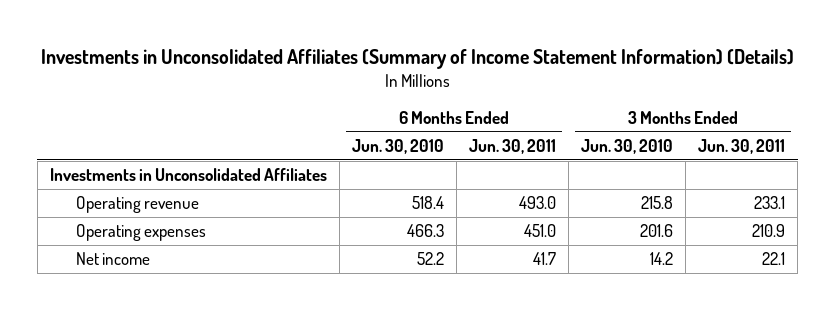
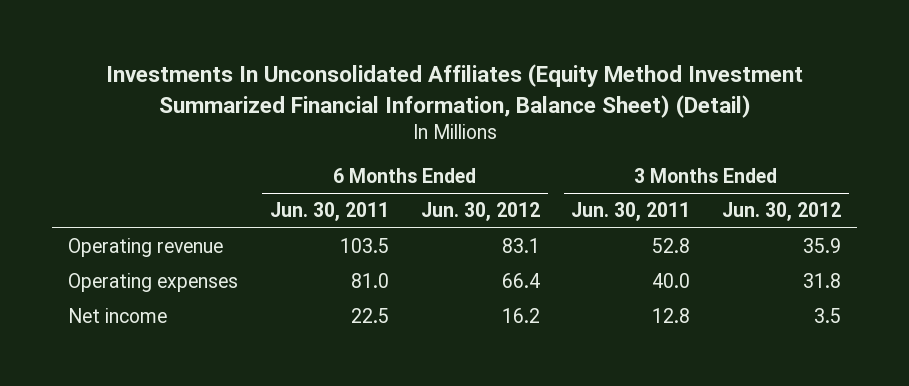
- Investments in Unconsolidated Affiliates (Summary of Income Statement Information) (Details)
+ Investments In Unconsolidated Affiliates (Equity Method Investment Summarized Financial Information, Balance Sheet) (Detail)
- | 6 Months Ended Jun. 30, 2010 | 6 Months Ended Jun. 30, 2011 | 3 Months Ended Jun. 30, 2010 | 3 Months Ended Jun. 30, 2011
+ | 6 Months Ended Jun. 30, 2011 | 6 Months Ended Jun. 30, 2012 | 3 Months Ended Jun. 30, 2011 | 3 Months Ended Jun. 30, 2012
- Investments in Unconsolidated Affiliates
- Operating revenue | 518.4 | 493.0 | 215.8 | 233.1
- Operating expenses | 466.3 | 451.0 | 201.6 | 210.9
- Net income | 52.2 | 41.7 | 14.2 | 22.1
+ Operating revenue | 103.5 | 83.1 | 52.8 | 35.9
+ Operating expenses | 81.0 | 66.4 | 40.0 | 31.8
+ Net income | 22.5 | 16.2 | 12.8 | 3.5

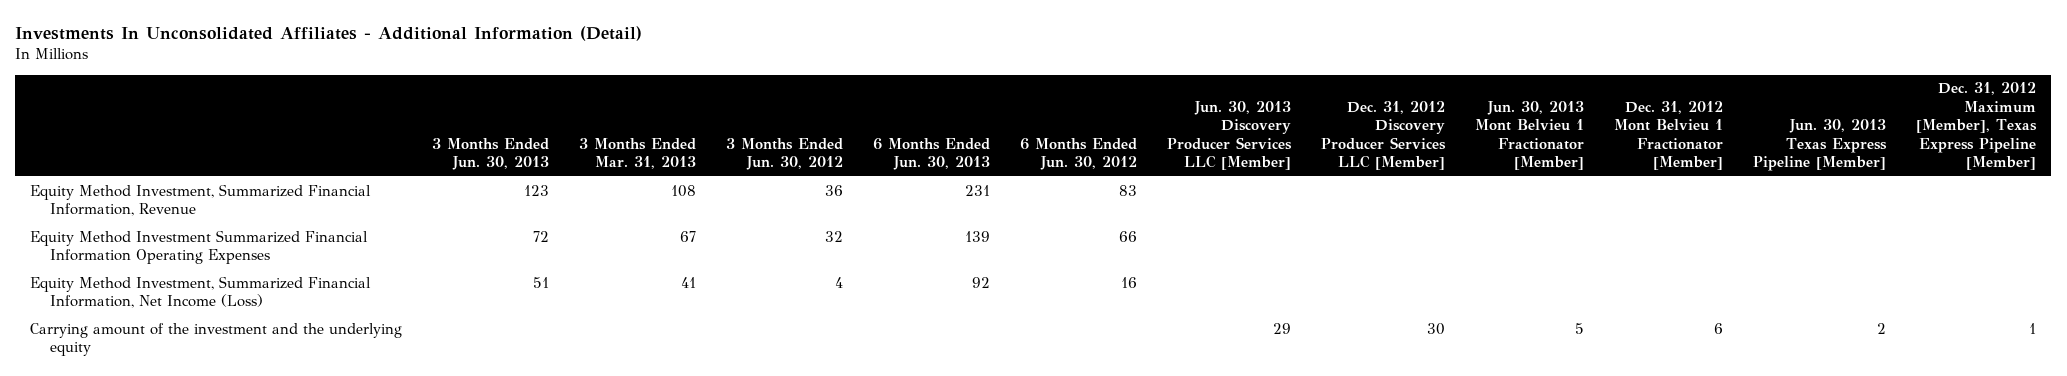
- Investments In Unconsolidated Affiliates (Equity Method Investment Summarized Financial Information, Balance Sheet) (Detail)
+ Investments In Unconsolidated Affiliates - Additional Information (Detail)
- | 6 Months Ended Jun. 30, 2011 | 6 Months Ended Jun. 30, 2012 | 3 Months Ended Jun. 30, 2011 | 3 Months Ended Jun. 30, 2012
+ | 3 Months Ended Jun. 30, 2013 | 3 Months Ended Mar. 31, 2013 | 3 Months Ended Jun. 30, 2012 | 6 Months Ended Jun. 30, 2013 | 6 Months Ended Jun. 30, 2012 | Jun. 30, 2013 Discovery Producer Services LLC [Member] | Dec. 31, 2012 Discovery Producer Services LLC [Member] | Jun. 30, 2013 Mont Belvieu 1 Fractionator [Member] | Dec. 31, 2012 Mont Belvieu 1 Fractionator [Member] | Jun. 30, 2013 Texas Express Pipeline [Member] | Dec. 31, 2012 Maximum [Member], Texas Express Pipeline [Member]
- Operating revenue | 103.5 | 83.1 | 52.8 | 35.9
- Operating expenses | 81.0 | 66.4 | 40.0 | 31.8
- Net income | 22.5 | 16.2 | 12.8 | 3.5
+ Equity Method Investment, Summarized Financial Information, Revenue | 123 | 108 | 36 | 231 | 83 | | | | | |
+ Equity Method Investment Summarized Financial Information Operating Expenses | 72 | 67 | 32 | 139 | 66 | | | | | |
+ Equity Method Investment, Summarized Financial Information, Net Income (Loss) | 51 | 41 | 4 | 92 | 16 | | | | | |
+ Carrying amount of the investment and the underlying equity | | | | | | 29 | 30 | 5 | 6 | 2 | 1

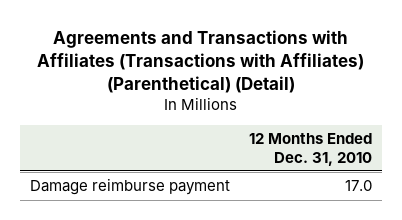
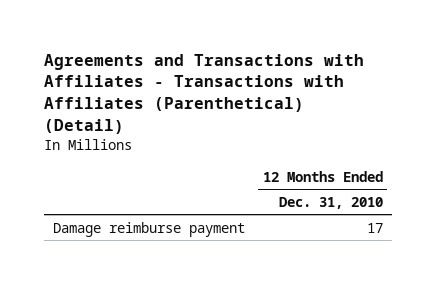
- Agreements and Transactions with Affiliates (Transactions with Affiliates) (Parenthetical) (Detail)
+ Agreements and Transactions with Affiliates - Transactions with Affiliates (Parenthetical) (Detail)
- Damage reimburse payment | 17.0
+ Damage reimburse payment | 17

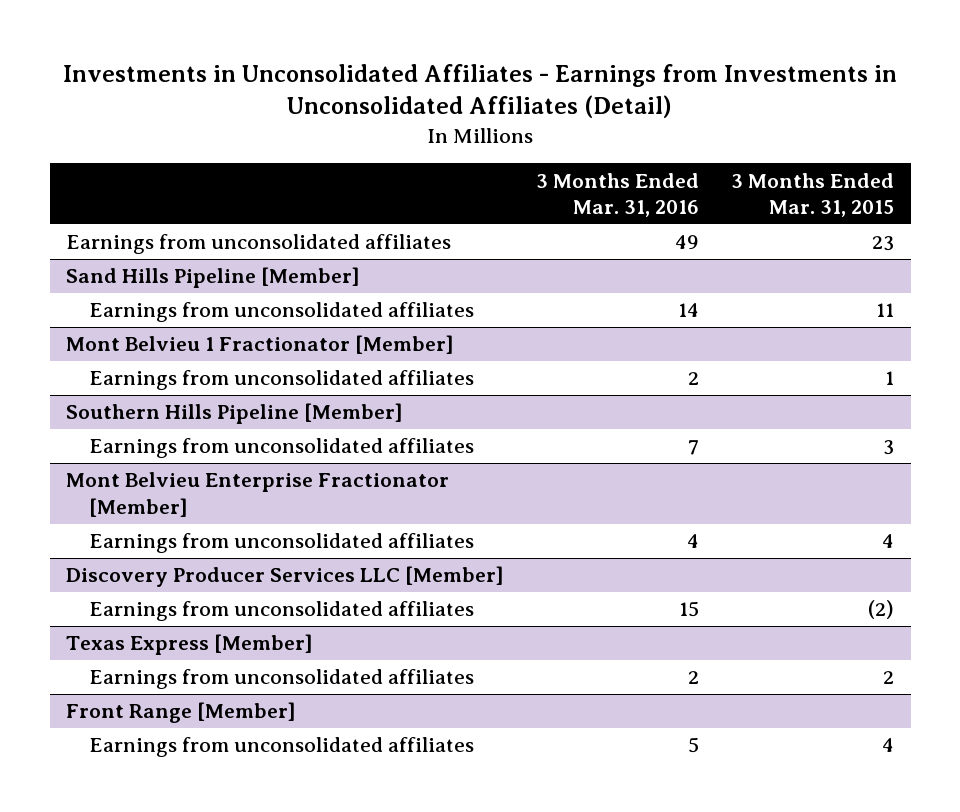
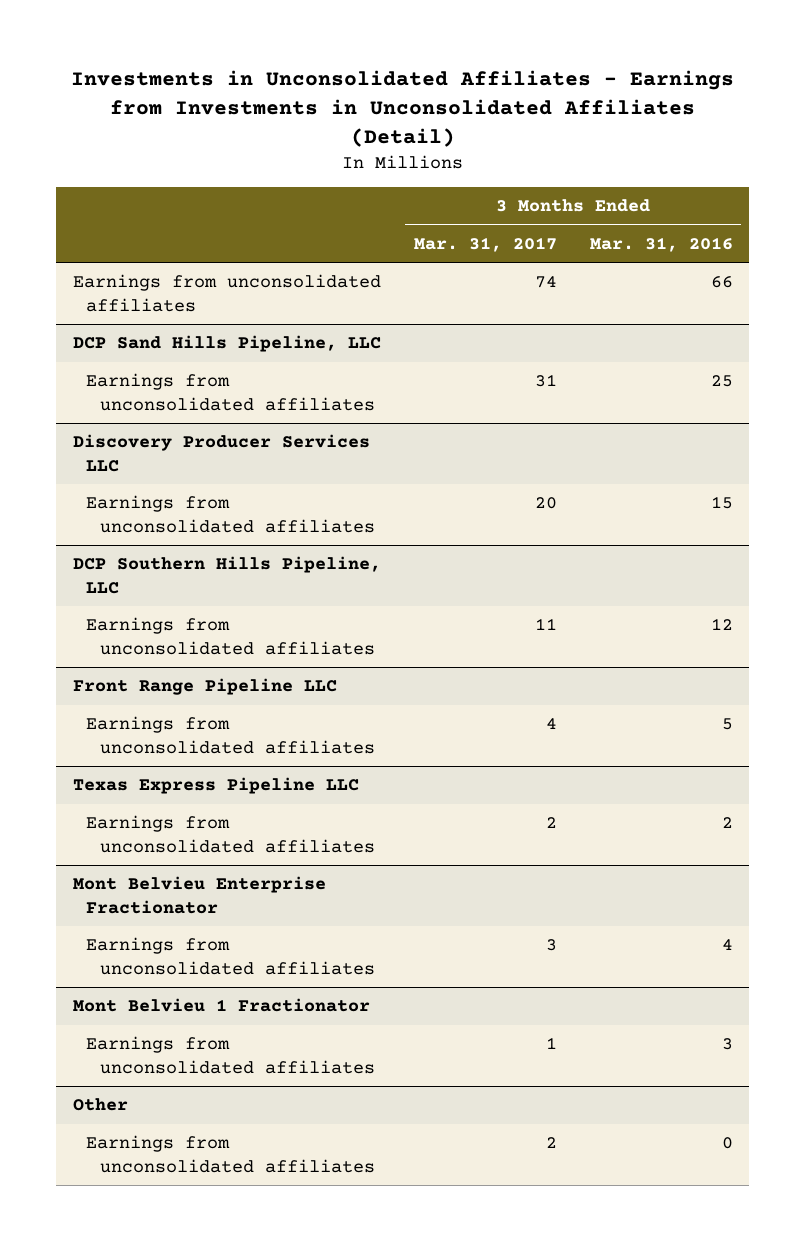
- | 3 Months Ended Mar. 31, 2016 | 3 Months Ended Mar. 31, 2015
+ | 3 Months Ended Mar. 31, 2017 | 3 Months Ended Mar. 31, 2016
- Earnings from unconsolidated affiliates | 49 | 23
- Sand Hills Pipeline [Member]
- Earnings from unconsolidated affiliates | 14 | 11
- Mont Belvieu 1 Fractionator [Member]
- Earnings from unconsolidated affiliates | 2 | 1
- Southern Hills Pipeline [Member]
- Earnings from unconsolidated affiliates | 7 | 3
- Mont Belvieu Enterprise Fractionator [Member]
- Earnings from unconsolidated affiliates | 4 | 4
- Discovery Producer Services LLC [Member]
+ Earnings from unconsolidated affiliates | 74 | 66
+ DCP Sand Hills Pipeline, LLC
+ Earnings from unconsolidated affiliates | 31 | 25
+ Discovery Producer Services LLC
- Texas Express [Member]
- Earnings from unconsolidated affiliates | 2 | 2
- Front Range [Member]
+ DCP Southern Hills Pipeline, LLC
+ Earnings from unconsolidated affiliates | 11 | 12
+ Front Range Pipeline LLC
+ Texas Express Pipeline LLC
+ Earnings from unconsolidated affiliates | 2 | 2
+ Mont Belvieu Enterprise Fractionator
+ Earnings from unconsolidated affiliates | 3 | 4
+ Mont Belvieu 1 Fractionator
+ Earnings from unconsolidated affiliates | 1 | 3
+ Other
+ Earnings from unconsolidated affiliates | 2 | 0

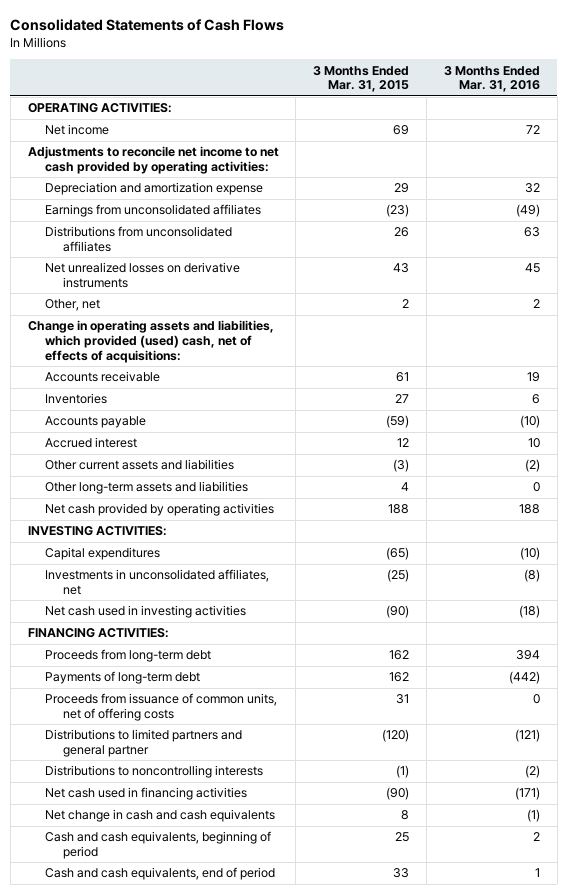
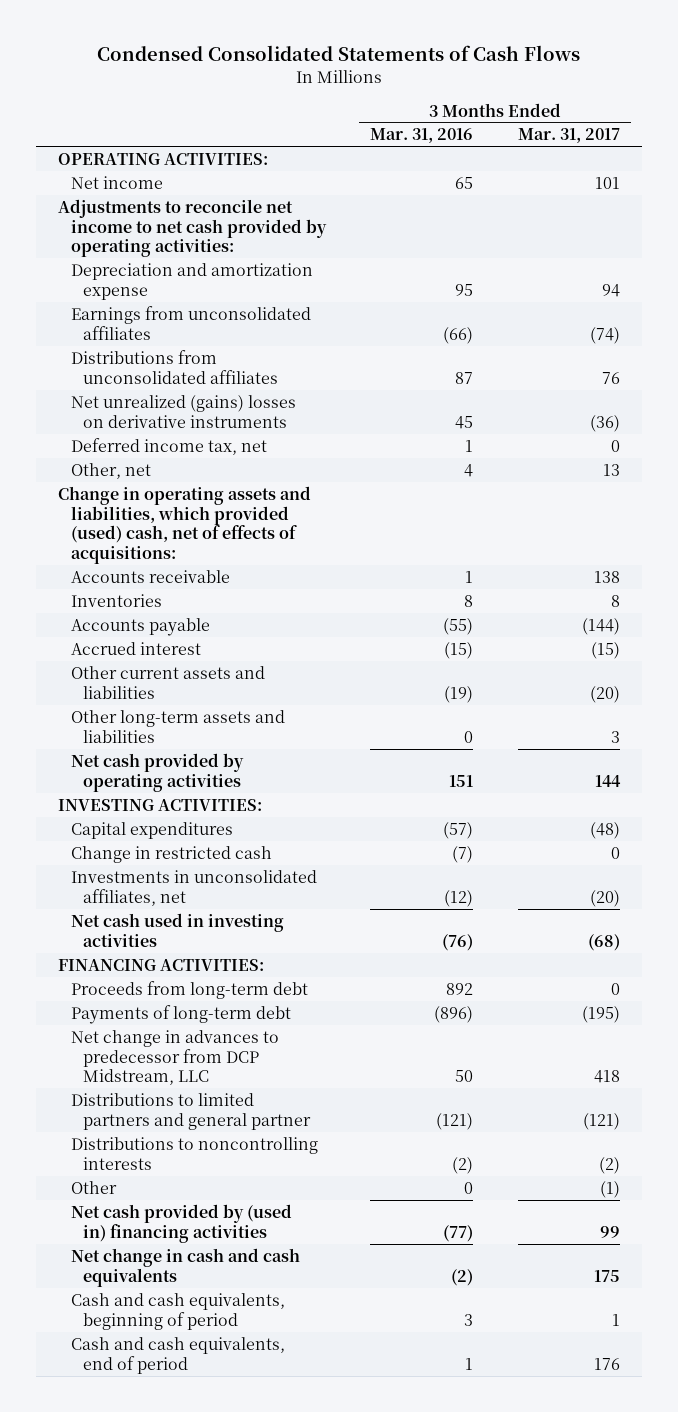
- Consolidated Statements of Cash Flows
+ Condensed Consolidated Statements of Cash Flows
- | 3 Months Ended Mar. 31, 2015 | 3 Months Ended Mar. 31, 2016
+ | 3 Months Ended Mar. 31, 2016 | 3 Months Ended Mar. 31, 2017
- Net income | 69 | 72
+ Net income | 65 | 101
- Depreciation and amortization expense | 29 | 32
- Earnings from unconsolidated affiliates | (23) | (49)
- Distributions from unconsolidated affiliates | 26 | 63
- Net unrealized losses on derivative instruments | 43 | 45
- Other, net | 2 | 2
+ Depreciation and amortization expense | 95 | 94
+ Earnings from unconsolidated affiliates | (66) | (74)
+ Distributions from unconsolidated affiliates | 87 | 76
+ Net unrealized (gains) losses on derivative instruments | 45 | (36)
+ Deferred income tax, net | 1 | 0
+ Other, net | 4 | 13
- Accounts receivable | 61 | 19
- Inventories | 27 | 6
- Accounts payable | (59) | (10)
- Accrued interest | 12 | 10
- Other current assets and liabilities | (3) | (2)
+ Accounts receivable | 1 | 138
+ Inventories | 8 | 8
+ Accounts payable | (55) | (144)
+ Accrued interest | (15) | (15)
+ Other current assets and liabilities | (19) | (20)
- Net cash provided by operating activities | 188 | 188
+ Net cash provided by operating activities | 151 | 144
- Capital expenditures | (65) | (10)
- Investments in unconsolidated affiliates, net | (25) | (8)
- Net cash used in investing activities | (90) | (18)
+ Capital expenditures | (57) | (48)
+ Change in restricted cash | (7) | 0
+ Investments in unconsolidated affiliates, net | (12) | (20)
+ Net cash used in investing activities | (76) | (68)
- Proceeds from long-term debt | 162 | 394
- Payments of long-term debt | 162 | (442)
- Proceeds from issuance of common units, net of offering costs | 31 | 0
+ Proceeds from long-term debt | 892 | 0
+ Payments of long-term debt | (896) | (195)
+ Net change in advances to predecessor from DCP Midstream, LLC | 50 | 418
- Net cash used in financing activities | (90) | (171)
- Net change in cash and cash equivalents | 8 | (1)
- Cash and cash equivalents, beginning of period | 25 | 2
+ Other | 0 | (1)
+ Net cash provided by (used in) financing activities | (77) | 99
+ Net change in cash and cash equivalents | (2) | 175
+ Cash and cash equivalents, beginning of period | 3 | 1

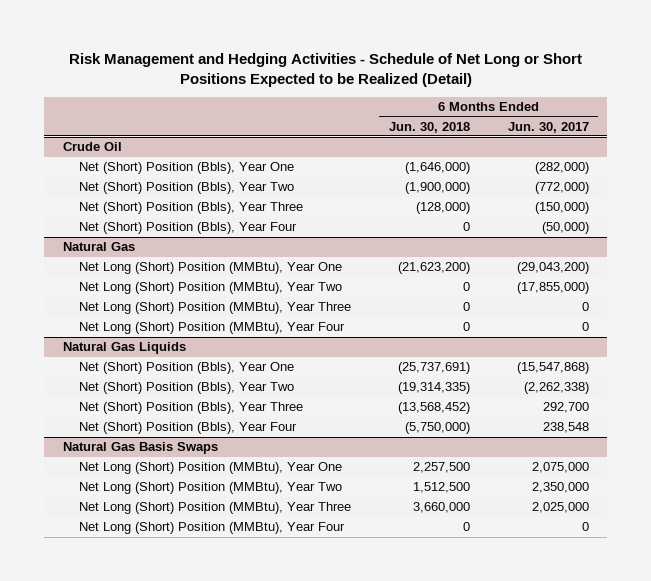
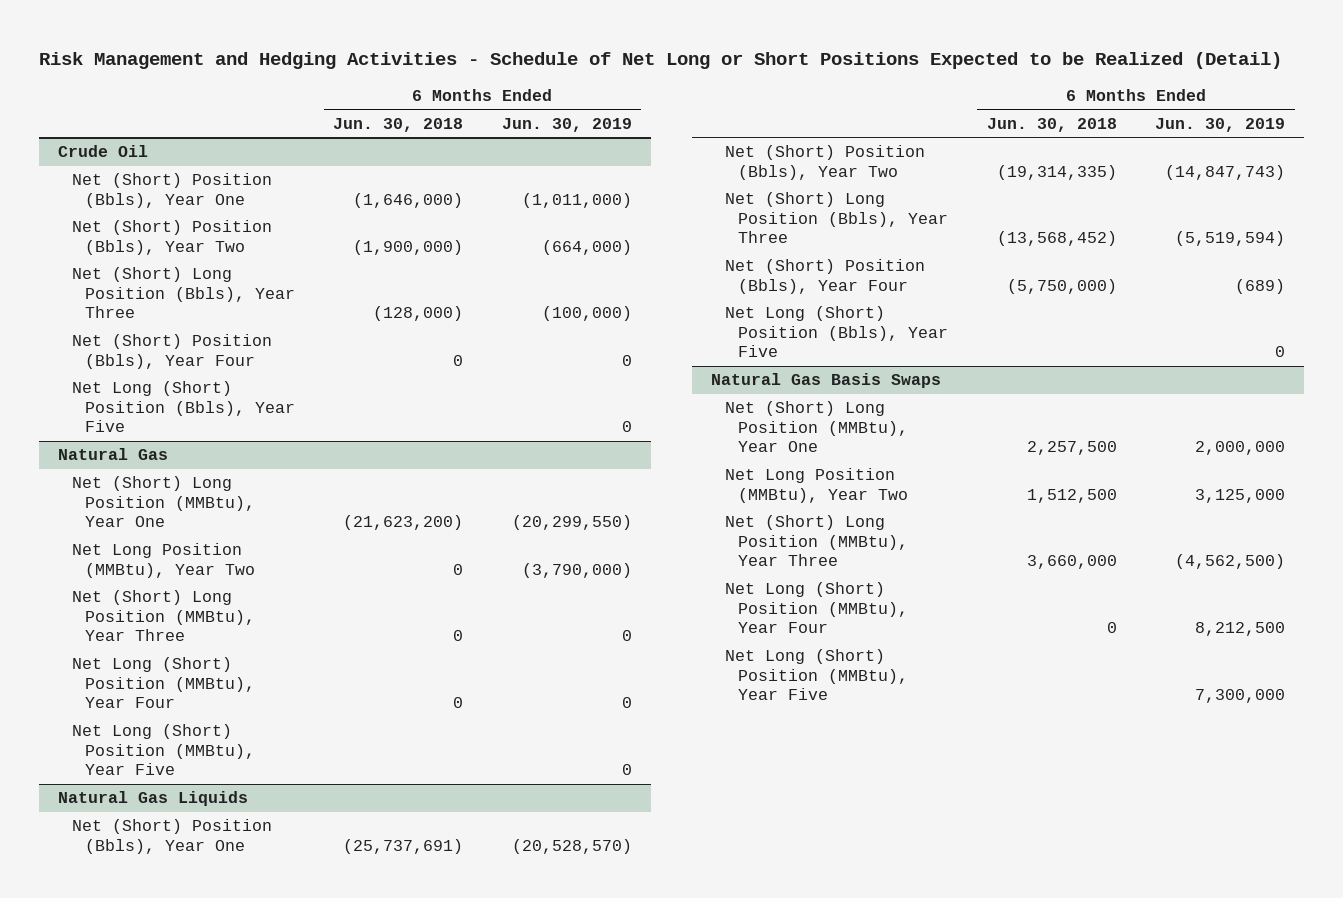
- | 6 Months Ended Jun. 30, 2018 | 6 Months Ended Jun. 30, 2017
+ | 6 Months Ended Jun. 30, 2018 | 6 Months Ended Jun. 30, 2019
@ Crude Oil
- Net (Short) Position (Bbls), Year Three | (128,000) | (150,000)
+ Net (Short) Long Position (Bbls), Year Three | (128,000) | (100,000)
+ Net Long (Short) Position (Bbls), Year Five | | 0
@ Natural Gas
- Net Long (Short) Position (MMBtu), Year One | (21,623,200) | (29,043,200)
- Net Long (Short) Position (MMBtu), Year Two | 0 | (17,855,000)
- Net Long (Short) Position (MMBtu), Year Three | 0 | 0
+ Net (Short) Long Position (MMBtu), Year One | (21,623,200) | (20,299,550)
+ Net Long Position (MMBtu), Year Two | 0 | (3,790,000)
+ Net (Short) Long Position (MMBtu), Year Three | 0 | 0
+ Net Long (Short) Position (MMBtu), Year Five | | 0
@ Natural Gas Liquids
- Net (Short) Position (Bbls), Year Three | (13,568,452) | 292,700
+ Net (Short) Long Position (Bbls), Year Three | (13,568,452) | (5,519,594)
+ Net Long (Short) Position (Bbls), Year Five | | 0
@ Natural Gas Basis Swaps
- Net Long (Short) Position (MMBtu), Year One | 2,257,500 | 2,075,000
- Net Long (Short) Position (MMBtu), Year Two | 1,512,500 | 2,350,000
- Net Long (Short) Position (MMBtu), Year Three | 3,660,000 | 2,025,000
+ Net (Short) Long Position (MMBtu), Year One | 2,257,500 | 2,000,000
+ Net Long Position (MMBtu), Year Two | 1,512,500 | 3,125,000
+ Net (Short) Long Position (MMBtu), Year Three | 3,660,000 | (4,562,500)
+ Net Long (Short) Position (MMBtu), Year Five | | 7,300,000

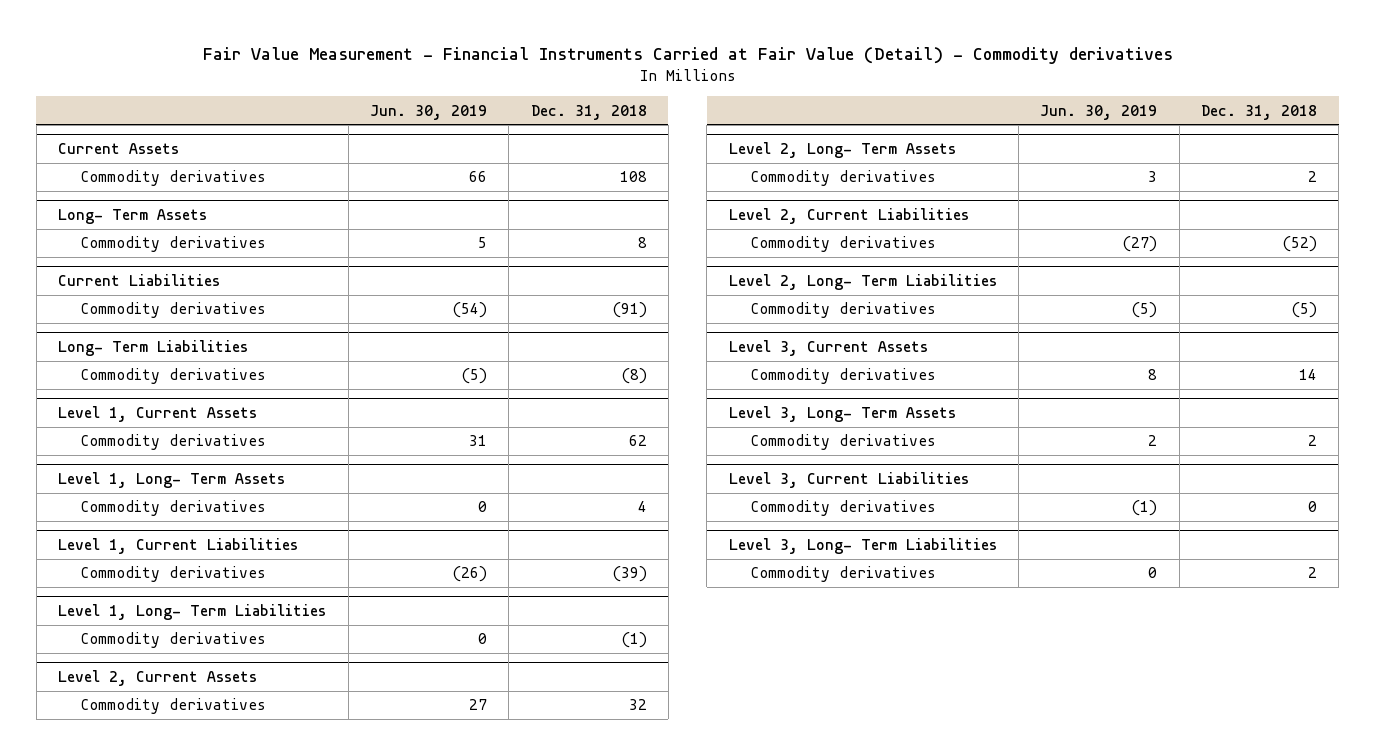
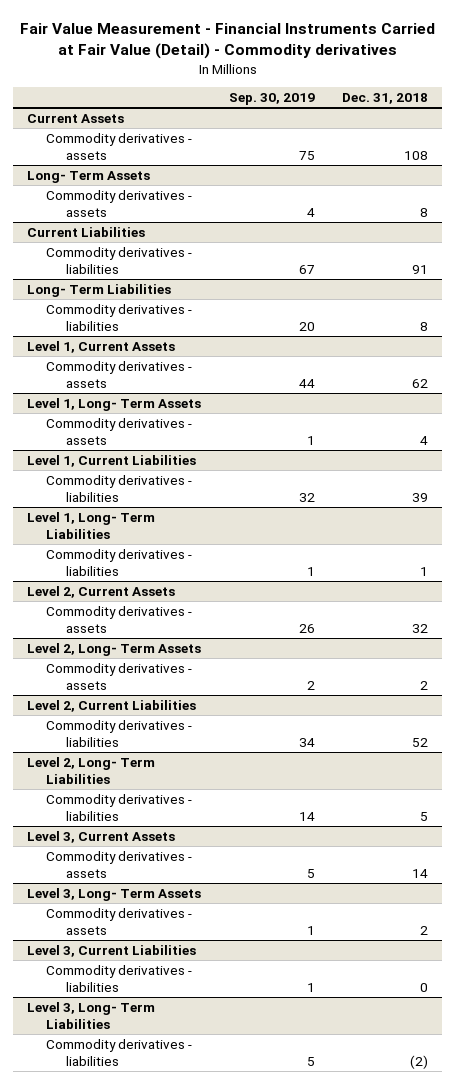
- | Jun. 30, 2019 | Dec. 31, 2018
+ | Sep. 30, 2019 | Dec. 31, 2018
@ Current Assets
- Commodity derivatives | 66 | 108
+ Commodity derivatives - assets | 75 | 108
@ Long- Term Assets
- Commodity derivatives | 5 | 8
+ Commodity derivatives - assets | 4 | 8
@ Current Liabilities
- Commodity derivatives | (54) | (91)
+ Commodity derivatives - liabilities | 67 | 91
@ Long- Term Liabilities
- Commodity derivatives | (5) | (8)
+ Commodity derivatives - liabilities | 20 | 8
@ Level 1, Current Assets
- Commodity derivatives | 31 | 62
+ Commodity derivatives - assets | 44 | 62
@ Level 1, Long- Term Assets
- Commodity derivatives | 0 | 4
+ Commodity derivatives - assets | 1 | 4
@ Level 1, Current Liabilities
- Commodity derivatives | (26) | (39)
+ Commodity derivatives - liabilities | 32 | 39
@ Level 1, Long- Term Liabilities
- Commodity derivatives | 0 | (1)
+ Commodity derivatives - liabilities | 1 | 1
@ Level 2, Current Assets
- Commodity derivatives | 27 | 32
+ Commodity derivatives - assets | 26 | 32
@ Level 2, Long- Term Assets
- Commodity derivatives | 3 | 2
+ Commodity derivatives - assets | 2 | 2
@ Level 2, Current Liabilities
- Commodity derivatives | (27) | (52)
+ Commodity derivatives - liabilities | 34 | 52
@ Level 2, Long- Term Liabilities
- Commodity derivatives | (5) | (5)
+ Commodity derivatives - liabilities | 14 | 5
@ Level 3, Current Assets
- Commodity derivatives | 8 | 14
+ Commodity derivatives - assets | 5 | 14
@ Level 3, Long- Term Assets
- Commodity derivatives | 2 | 2
+ Commodity derivatives - assets | 1 | 2
@ Level 3, Current Liabilities
- Commodity derivatives | (1) | 0
+ Commodity derivatives - liabilities | 1 | 0
@ Level 3, Long- Term Liabilities
- Commodity derivatives | 0 | 2
+ Commodity derivatives - liabilities | 5 | (2)

